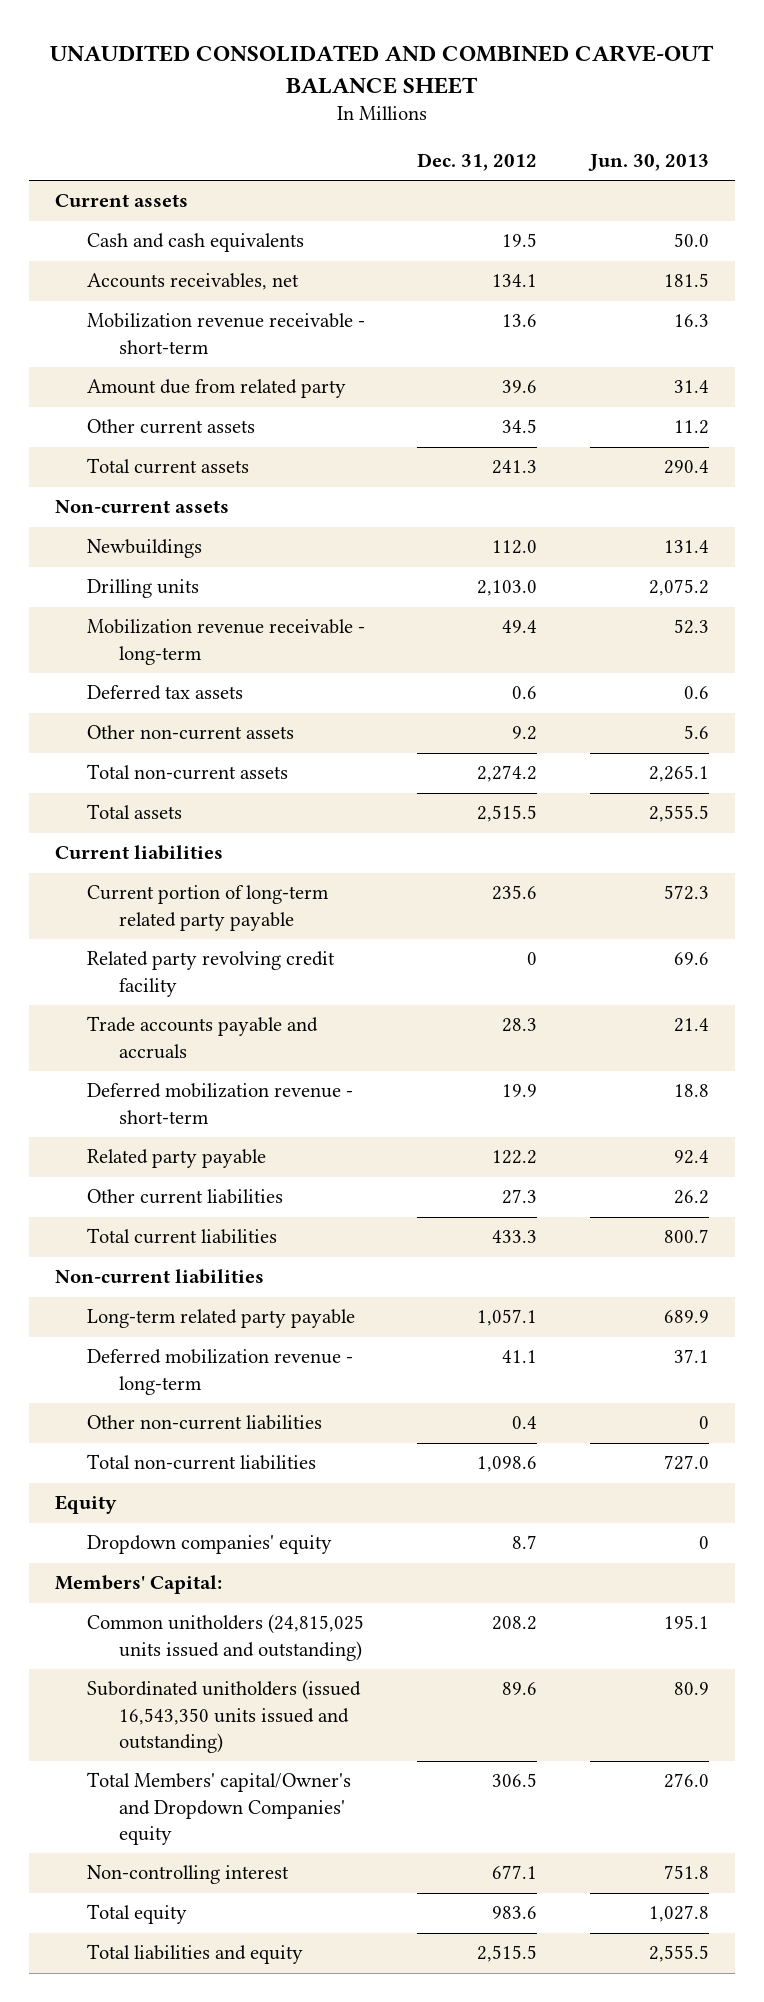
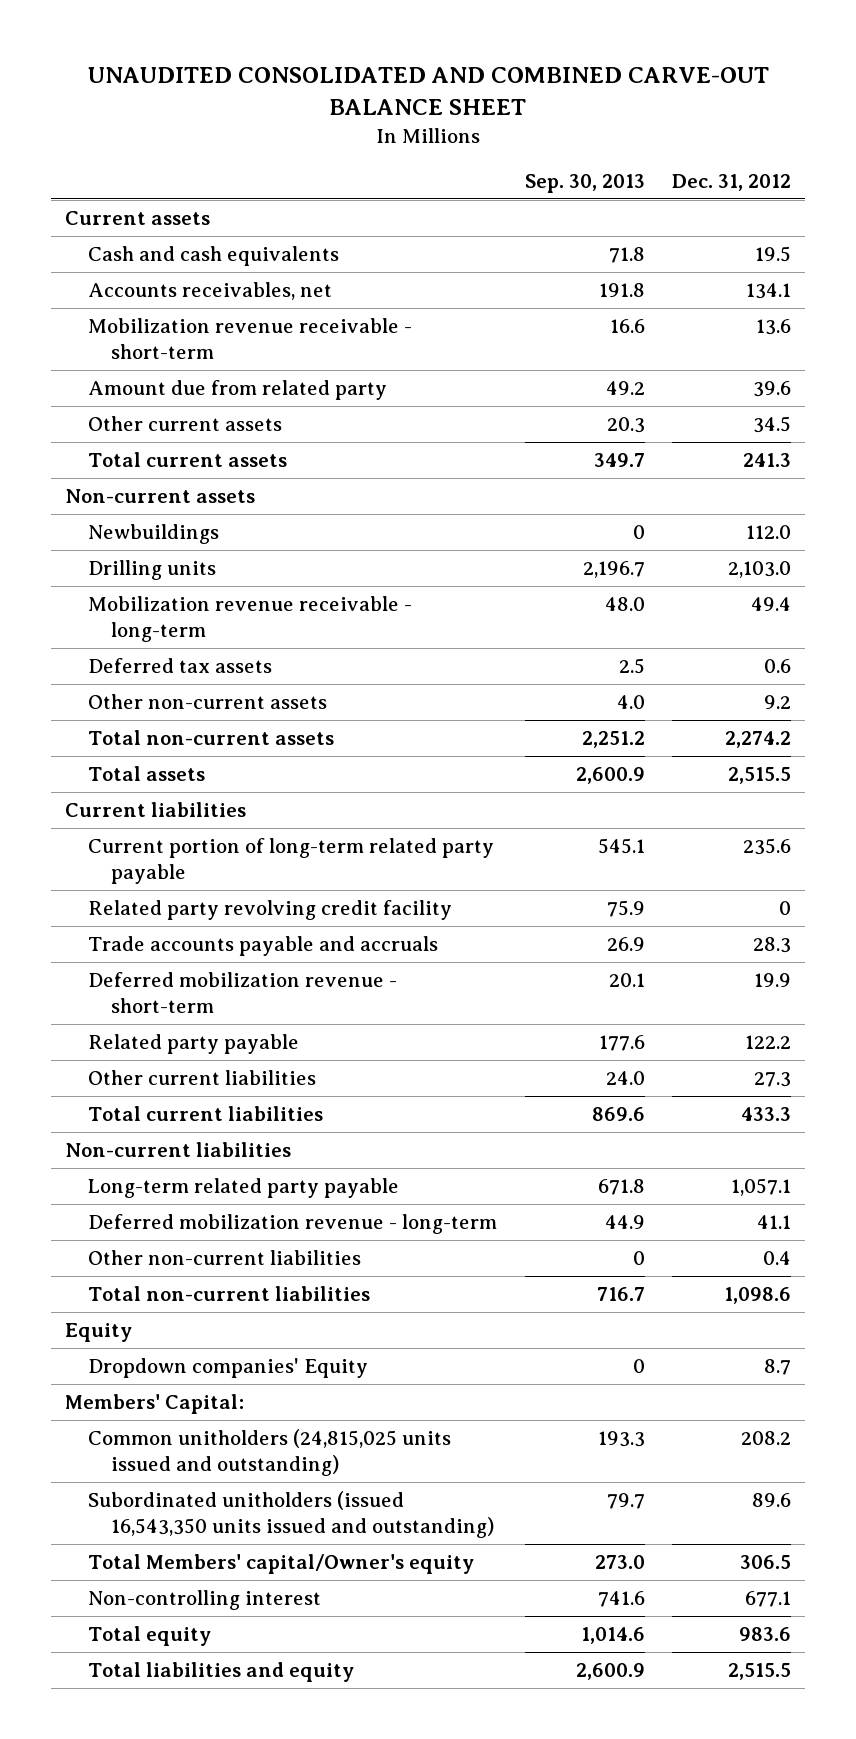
- | Dec. 31, 2012 | Jun. 30, 2013
+ | Sep. 30, 2013 | Dec. 31, 2012
- Dropdown companies' equity | 8.7 | 0
+ Dropdown companies' Equity | 0 | 8.7
- Total Members' capital/Owner's and Dropdown Companies' equity | 306.5 | 276.0
+ Total Members' capital/Owner's equity | 273.0 | 306.5

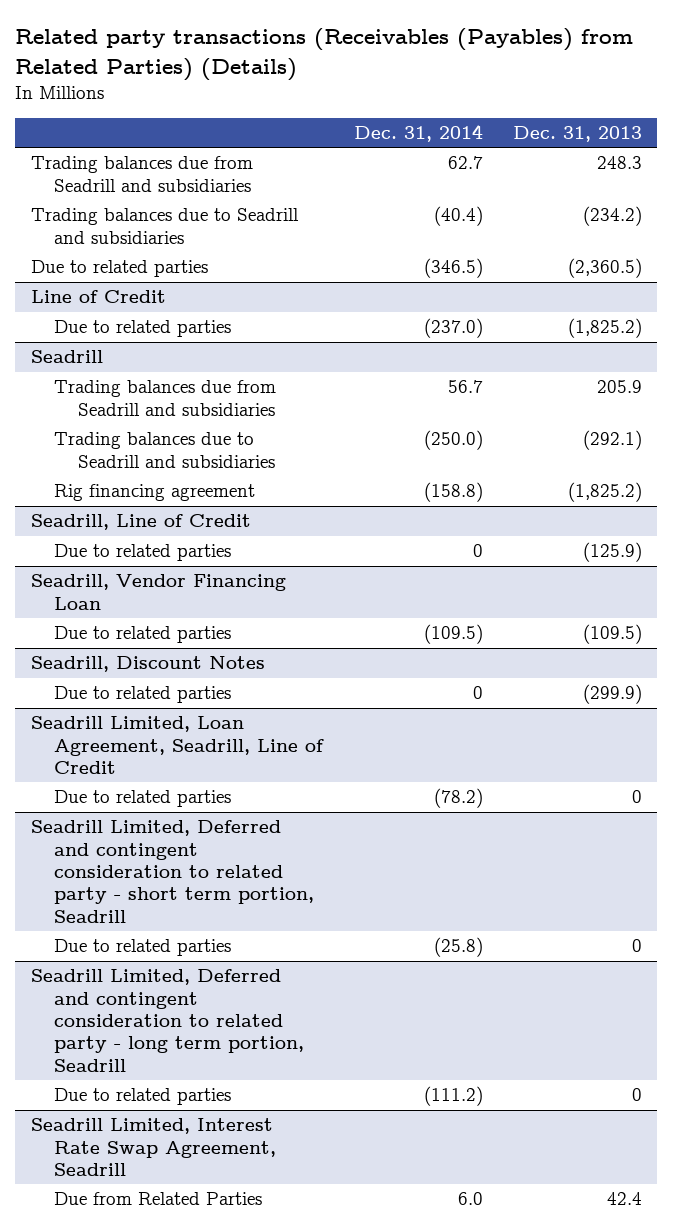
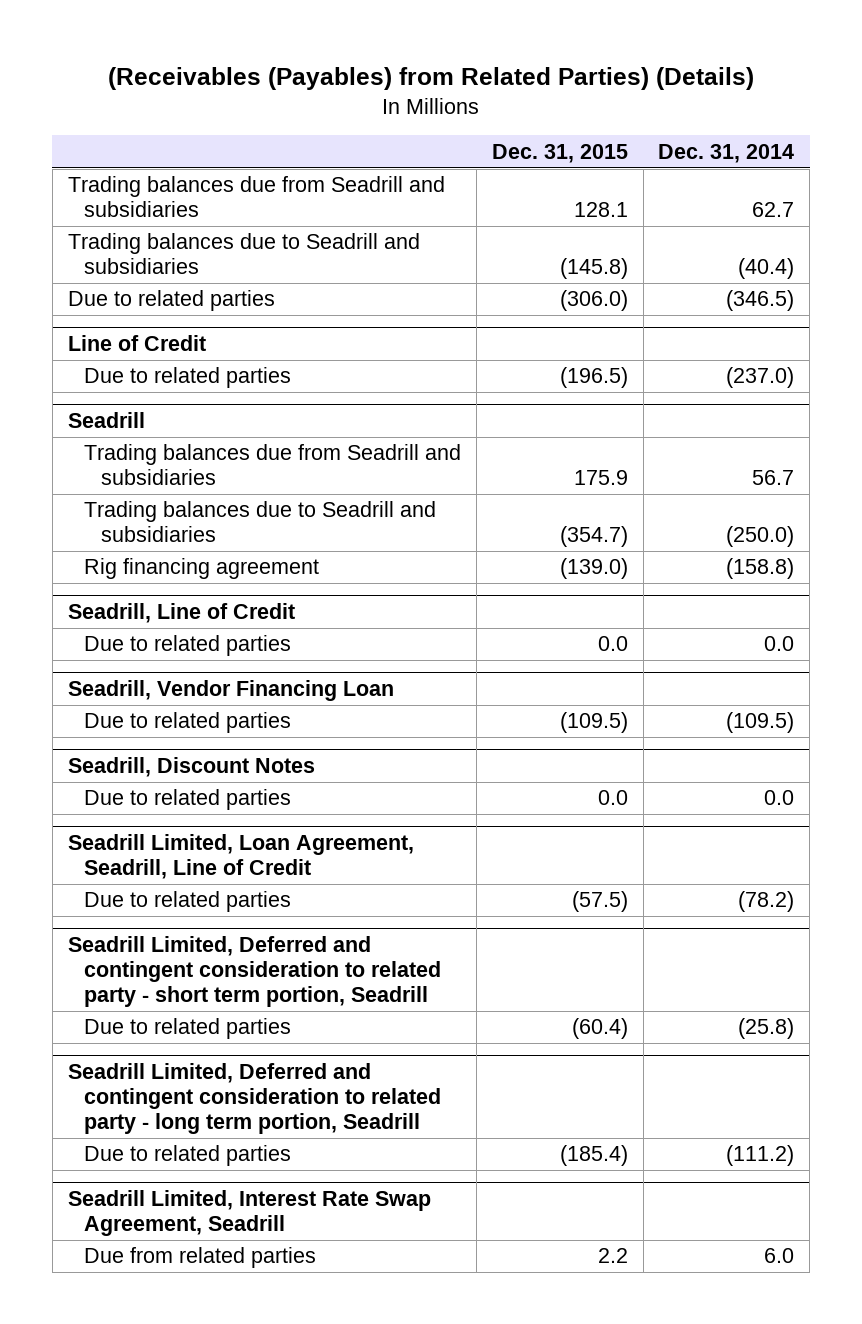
- Related party transactions (Receivables (Payables) from Related Parties) (Details)
+ (Receivables (Payables) from Related Parties) (Details)
- | Dec. 31, 2014 | Dec. 31, 2013
+ | Dec. 31, 2015 | Dec. 31, 2014
@ Seadrill, Line of Credit
- Due to related parties | 0 | (125.9)
+ Due to related parties | 0.0 | 0.0
@ Seadrill, Discount Notes
- Due to related parties | 0 | (299.9)
+ Due to related parties | 0.0 | 0.0
@ Seadrill Limited, Interest Rate Swap Agreement, Seadrill
- Due from Related Parties | 6.0 | 42.4
+ Due from related parties | 2.2 | 6.0

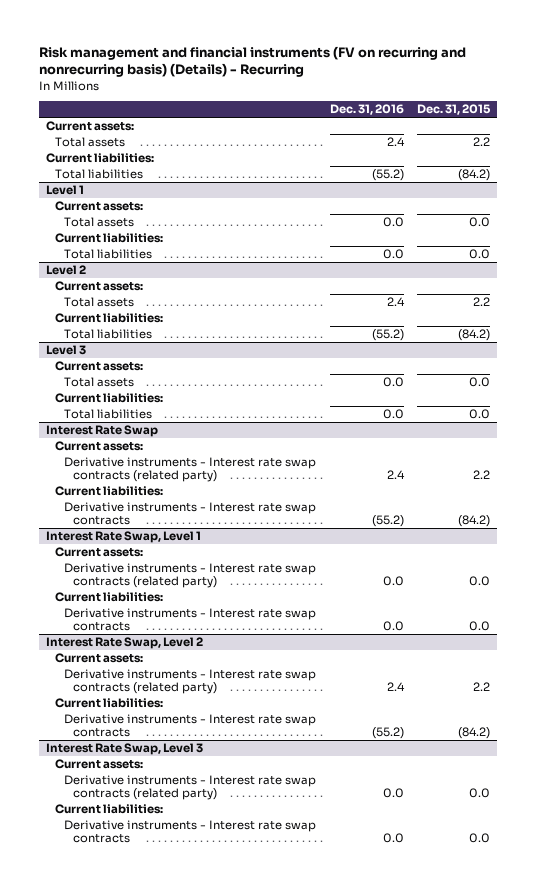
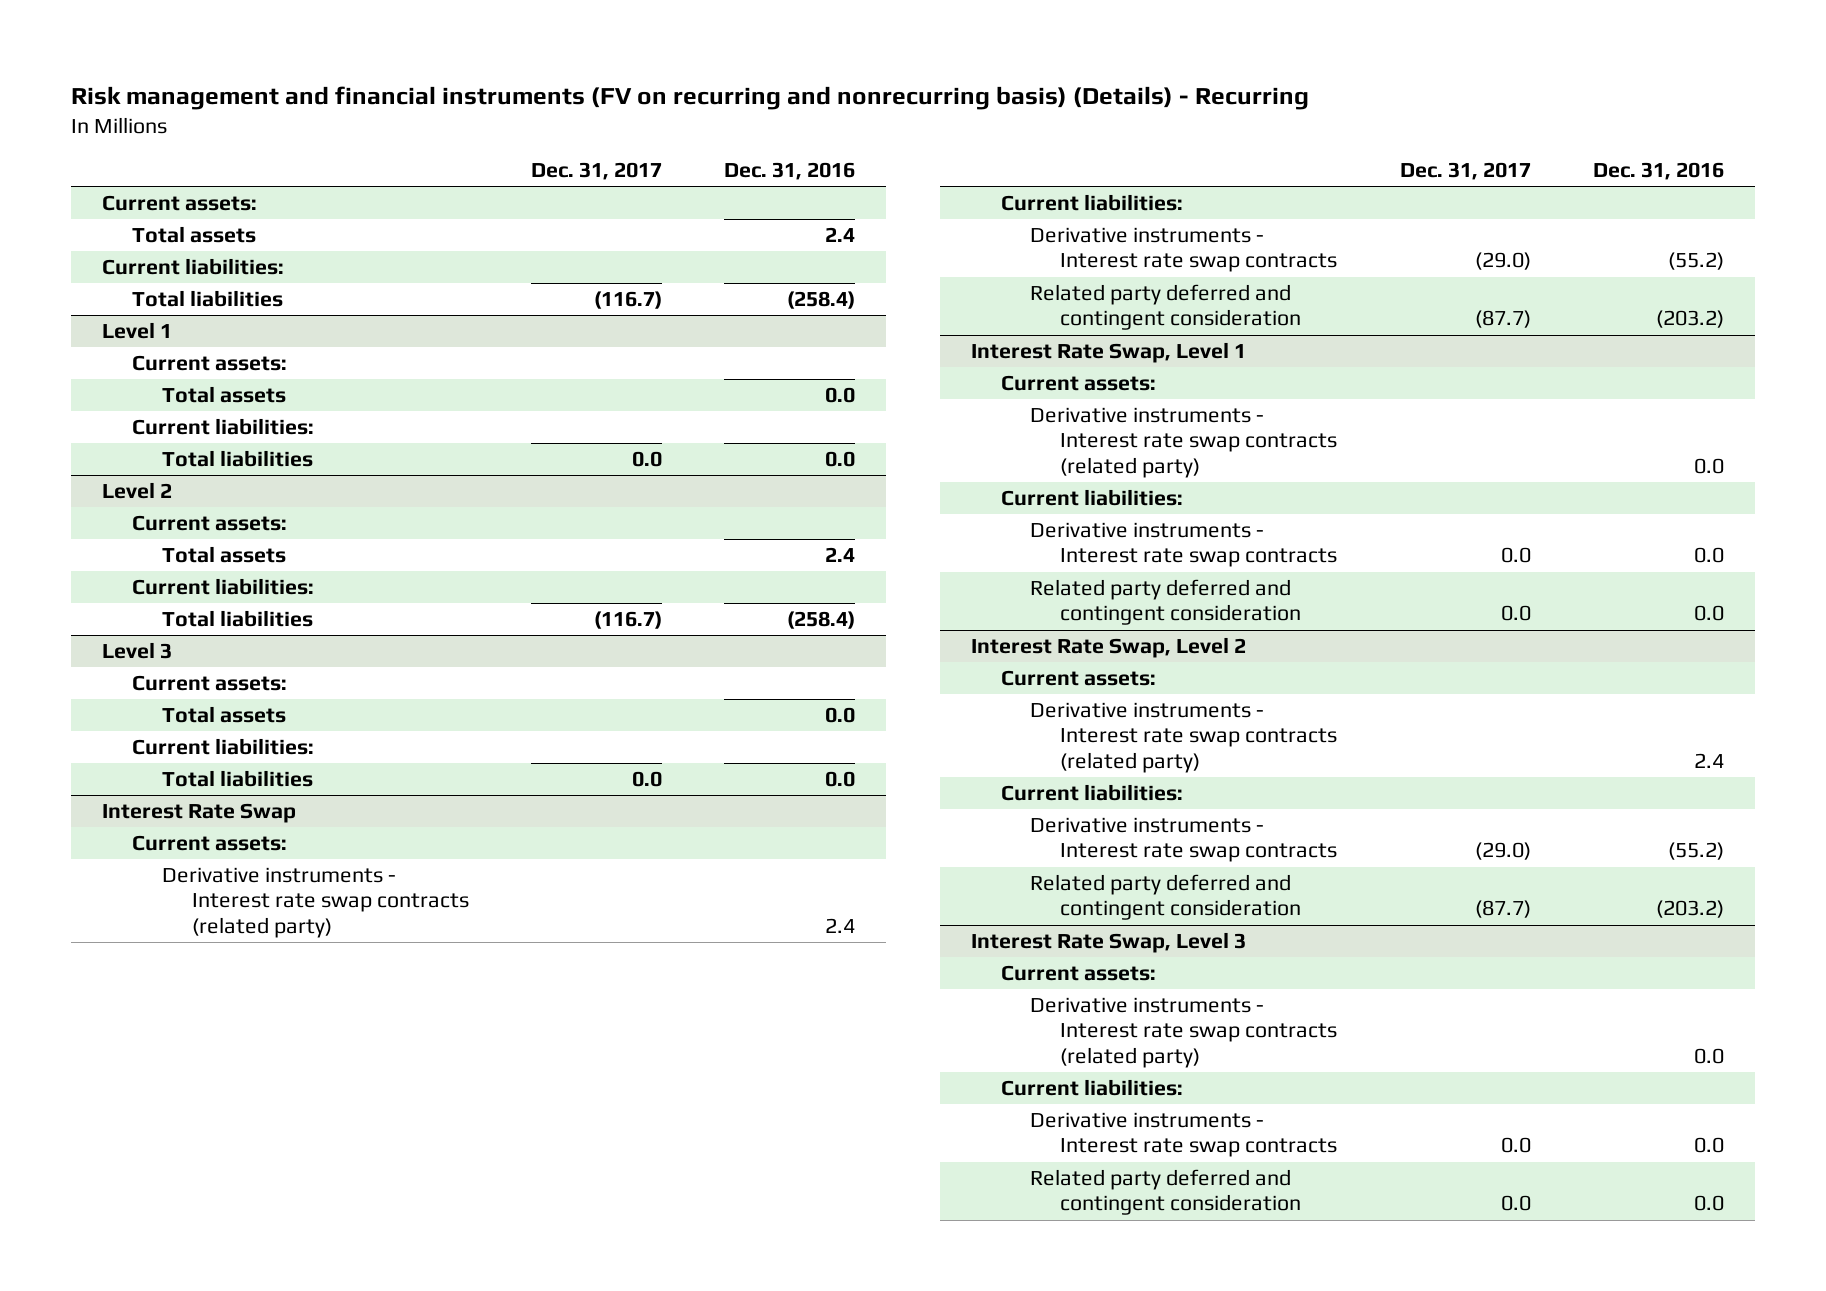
- | Dec. 31, 2016 | Dec. 31, 2015
+ | Dec. 31, 2017 | Dec. 31, 2016
- Total liabilities | (55.2) | (84.2)
+ Total liabilities | (116.7) | (258.4)
@ Level 2
- Total liabilities | (55.2) | (84.2)
+ Total liabilities | (116.7) | (258.4)
@ Interest Rate Swap
+ Related party deferred and contingent consideration | (87.7) | (203.2)
@ Interest Rate Swap, Level 1
+ Related party deferred and contingent consideration | 0.0 | 0.0
@ Interest Rate Swap, Level 2
+ Related party deferred and contingent consideration | (87.7) | (203.2)
@ Interest Rate Swap, Level 3
+ Related party deferred and contingent consideration | 0.0 | 0.0

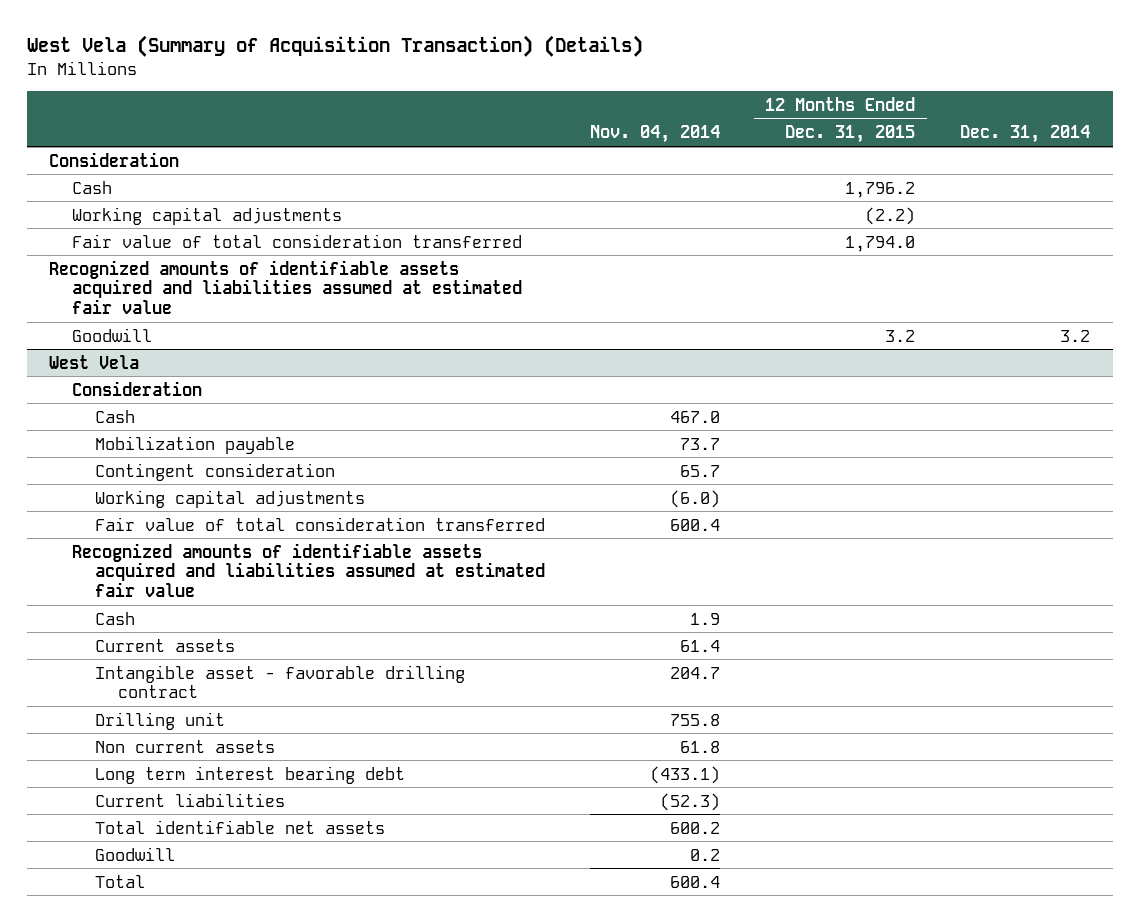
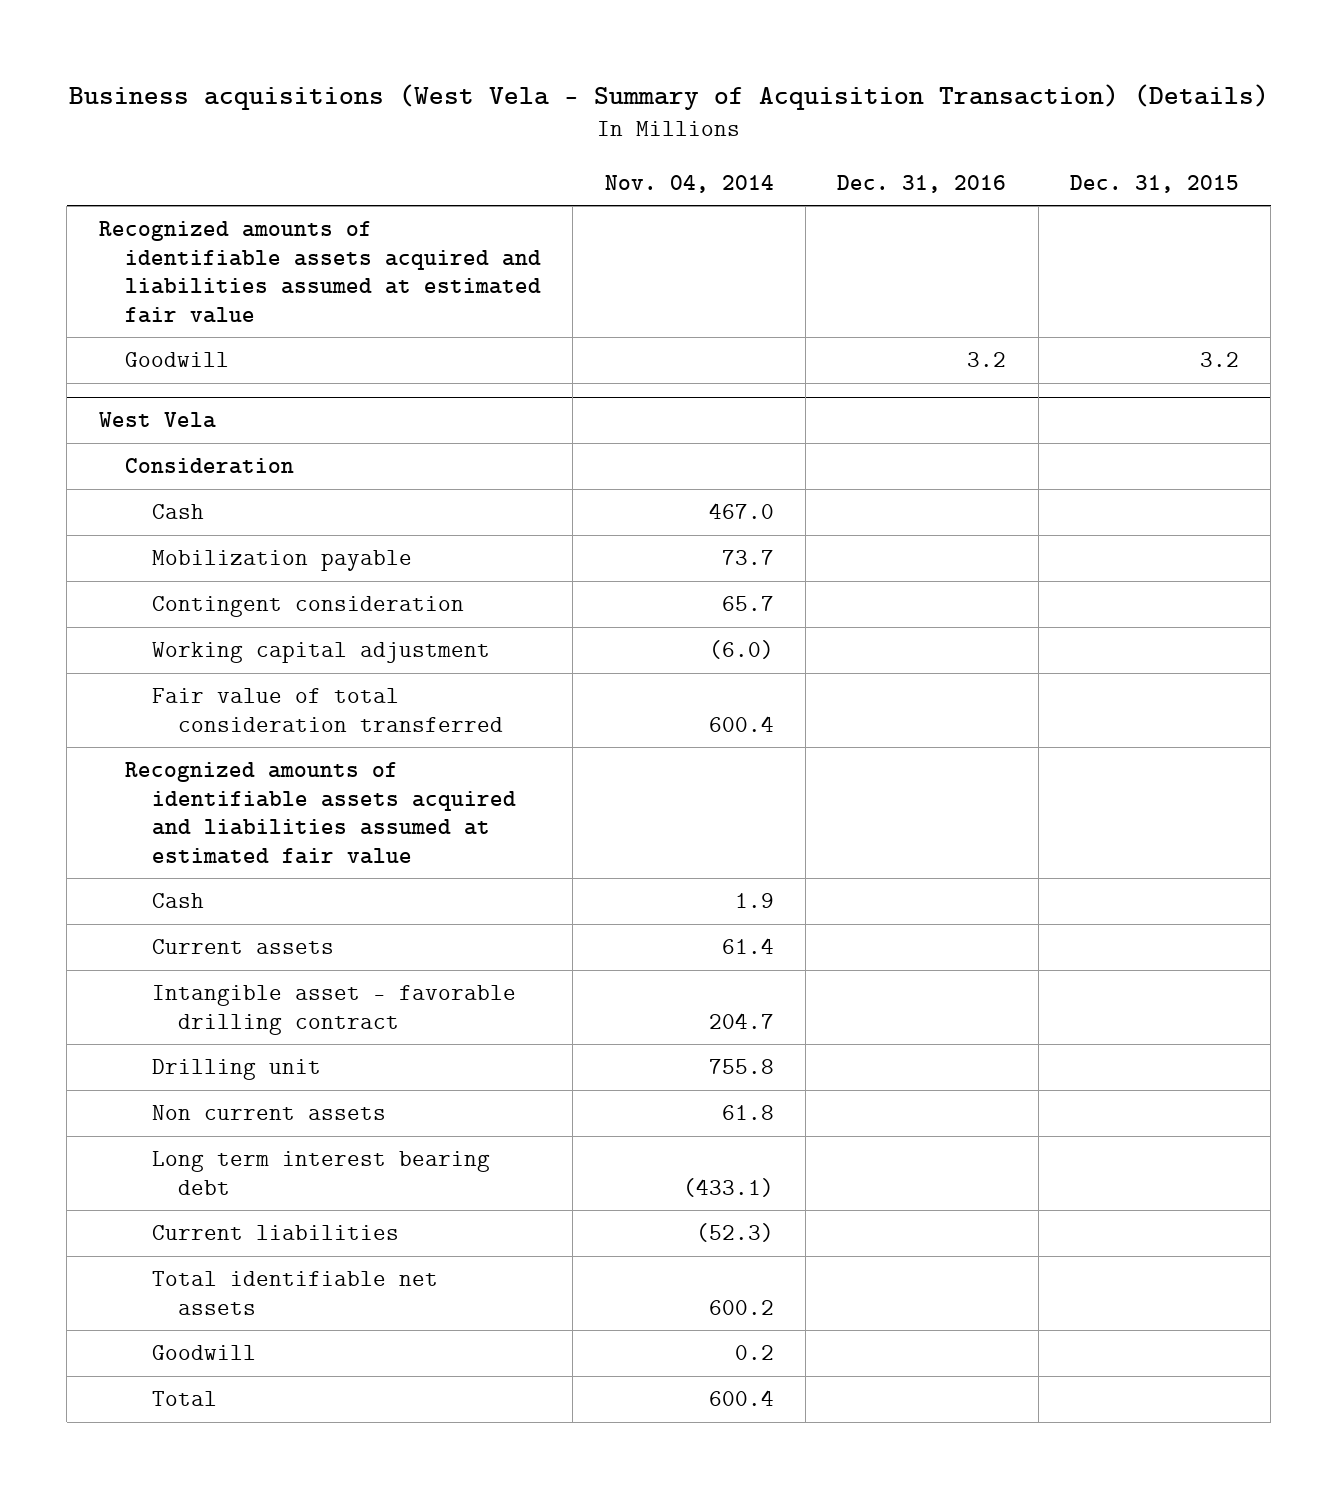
- West Vela (Summary of Acquisition Transaction) (Details)
+ Business acquisitions (West Vela - Summary of Acquisition Transaction) (Details)
- | Nov. 04, 2014 | 12 Months Ended Dec. 31, 2015 | Dec. 31, 2014
+ | Nov. 04, 2014 | Dec. 31, 2016 | Dec. 31, 2015
- Consideration
- Cash | | 1,796.2 |
- Working capital adjustments | | (2.2) |
- Fair value of total consideration transferred | | 1,794.0 |
@ West Vela
- Working capital adjustments | (6.0) | |
+ Working capital adjustment | (6.0) | |

